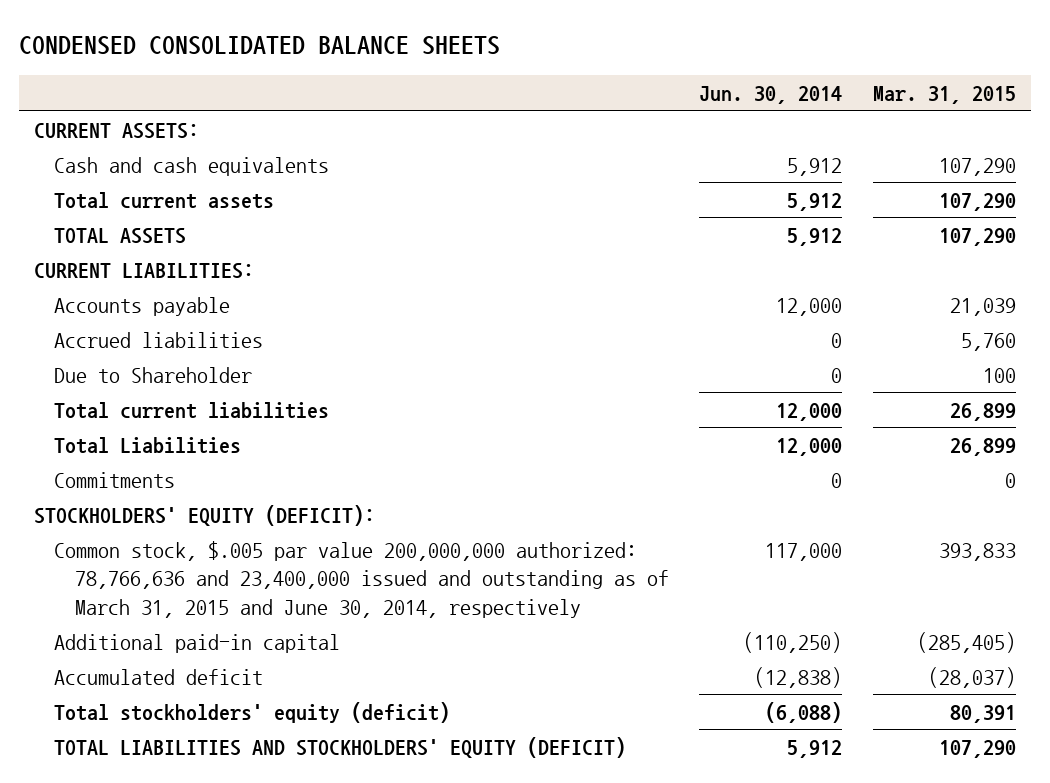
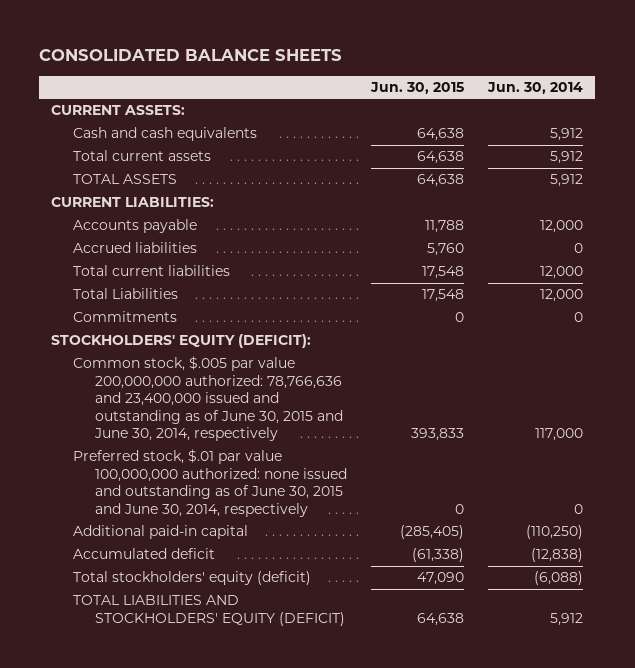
- CONDENSED CONSOLIDATED BALANCE SHEETS
+ CONSOLIDATED BALANCE SHEETS
- | Jun. 30, 2014 | Mar. 31, 2015
+ | Jun. 30, 2015 | Jun. 30, 2014
- Due to Shareholder | 0 | 100
- Common stock, $.005 par value 200,000,000 authorized: 78,766,636 and 23,400,000 issued and outstanding as of March 31, 2015 and June 30, 2014, respectively | 117,000 | 393,833
+ Common stock, $.005 par value 200,000,000 authorized: 78,766,636 and 23,400,000 issued and outstanding as of June 30, 2015 and June 30, 2014, respectively | 393,833 | 117,000
+ Preferred stock, $.01 par value 100,000,000 authorized: none issued and outstanding as of June 30, 2015 and June 30, 2014, respectively | 0 | 0

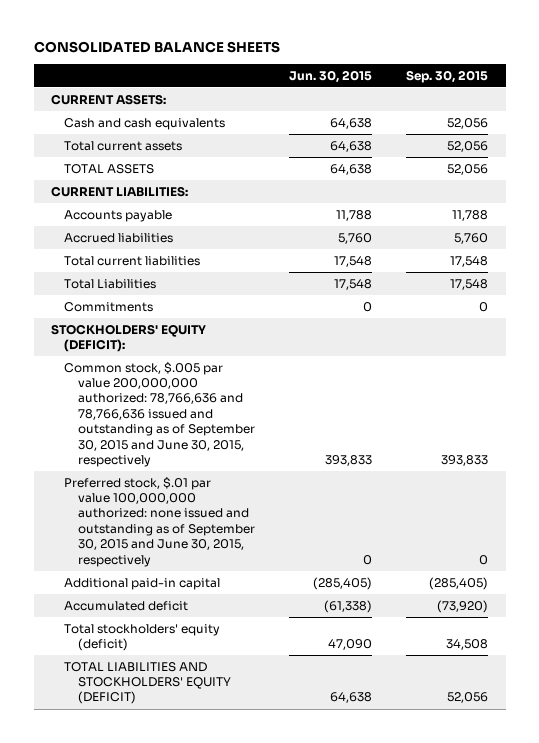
- | Jun. 30, 2015 | Jun. 30, 2014
+ | Jun. 30, 2015 | Sep. 30, 2015
- Common stock, $.005 par value 200,000,000 authorized: 78,766,636 and 23,400,000 issued and outstanding as of June 30, 2015 and June 30, 2014, respectively | 393,833 | 117,000
- Preferred stock, $.01 par value 100,000,000 authorized: none issued and outstanding as of June 30, 2015 and June 30, 2014, respectively | 0 | 0
+ Common stock, $.005 par value 200,000,000 authorized: 78,766,636 and 78,766,636 issued and outstanding as of September 30, 2015 and June 30, 2015, respectively | 393,833 | 393,833
+ Preferred stock, $.01 par value 100,000,000 authorized: none issued and outstanding as of September 30, 2015 and June 30, 2015, respectively | 0 | 0

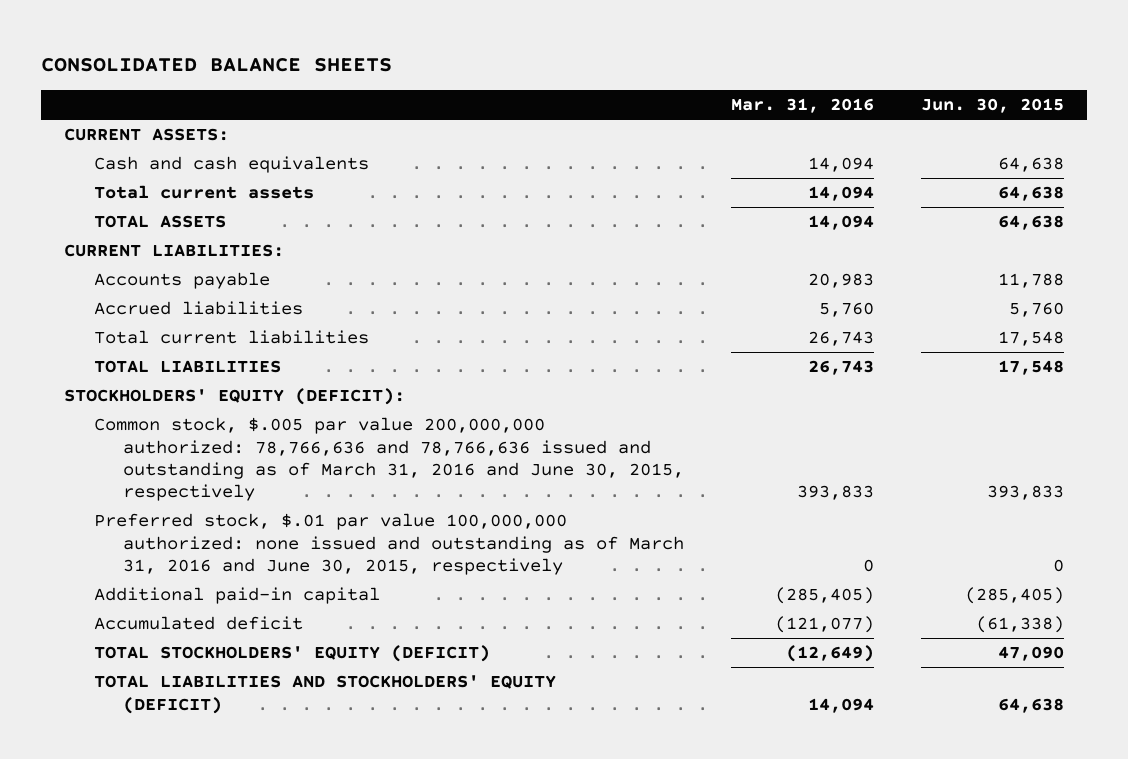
- | Jun. 30, 2015 | Sep. 30, 2015
+ | Mar. 31, 2016 | Jun. 30, 2015
- Total Liabilities | 17,548 | 17,548
- Commitments | 0 | 0
+ TOTAL LIABILITIES | 26,743 | 17,548
- Common stock, $.005 par value 200,000,000 authorized: 78,766,636 and 78,766,636 issued and outstanding as of September 30, 2015 and June 30, 2015, respectively | 393,833 | 393,833
- Preferred stock, $.01 par value 100,000,000 authorized: none issued and outstanding as of September 30, 2015 and June 30, 2015, respectively | 0 | 0
+ Common stock, $.005 par value 200,000,000 authorized: 78,766,636 and 78,766,636 issued and outstanding as of March 31, 2016 and June 30, 2015, respectively | 393,833 | 393,833
+ Preferred stock, $.01 par value 100,000,000 authorized: none issued and outstanding as of March 31, 2016 and June 30, 2015, respectively | 0 | 0
- Total stockholders' equity (deficit) | 47,090 | 34,508
+ TOTAL STOCKHOLDERS' EQUITY (DEFICIT) | (12,649) | 47,090

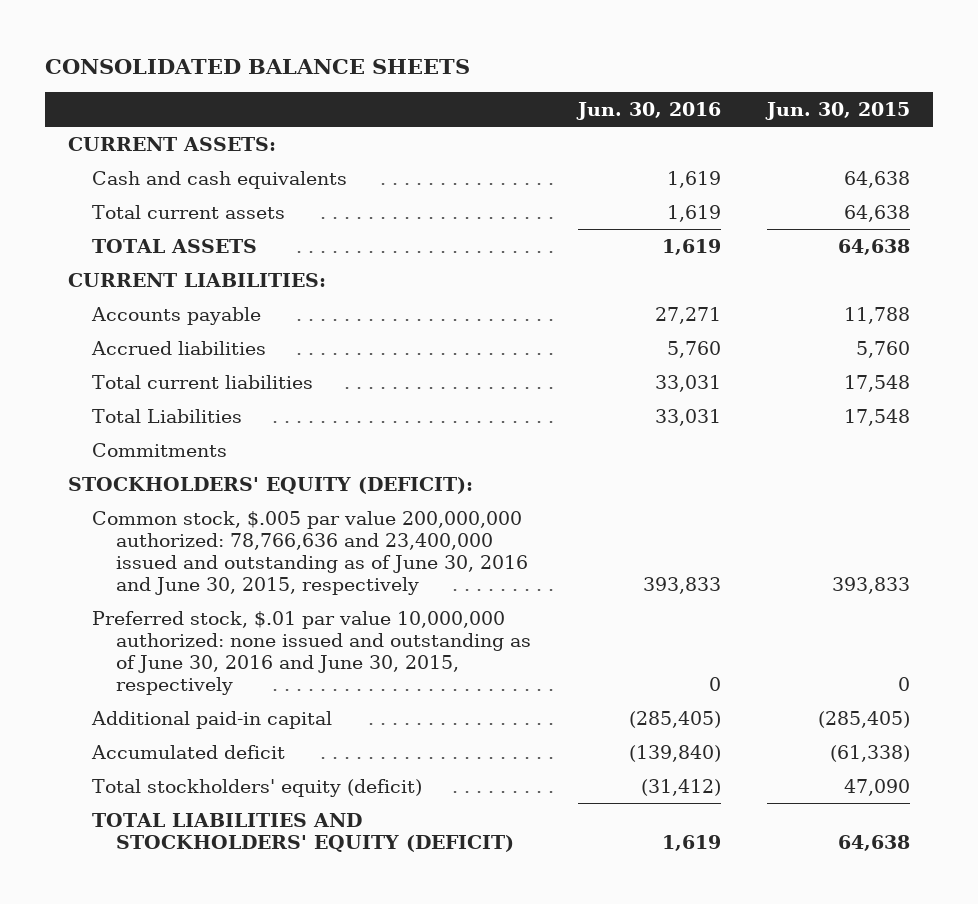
- | Mar. 31, 2016 | Jun. 30, 2015
+ | Jun. 30, 2016 | Jun. 30, 2015
- TOTAL LIABILITIES | 26,743 | 17,548
+ Total Liabilities | 33,031 | 17,548
+ Commitments
- Common stock, $.005 par value 200,000,000 authorized: 78,766,636 and 78,766,636 issued and outstanding as of March 31, 2016 and June 30, 2015, respectively | 393,833 | 393,833
- Preferred stock, $.01 par value 100,000,000 authorized: none issued and outstanding as of March 31, 2016 and June 30, 2015, respectively | 0 | 0
+ Common stock, $.005 par value 200,000,000 authorized: 78,766,636 and 23,400,000 issued and outstanding as of June 30, 2016 and June 30, 2015, respectively | 393,833 | 393,833
+ Preferred stock, $.01 par value 10,000,000 authorized: none issued and outstanding as of June 30, 2016 and June 30, 2015, respectively | 0 | 0
- TOTAL STOCKHOLDERS' EQUITY (DEFICIT) | (12,649) | 47,090
+ Total stockholders' equity (deficit) | (31,412) | 47,090

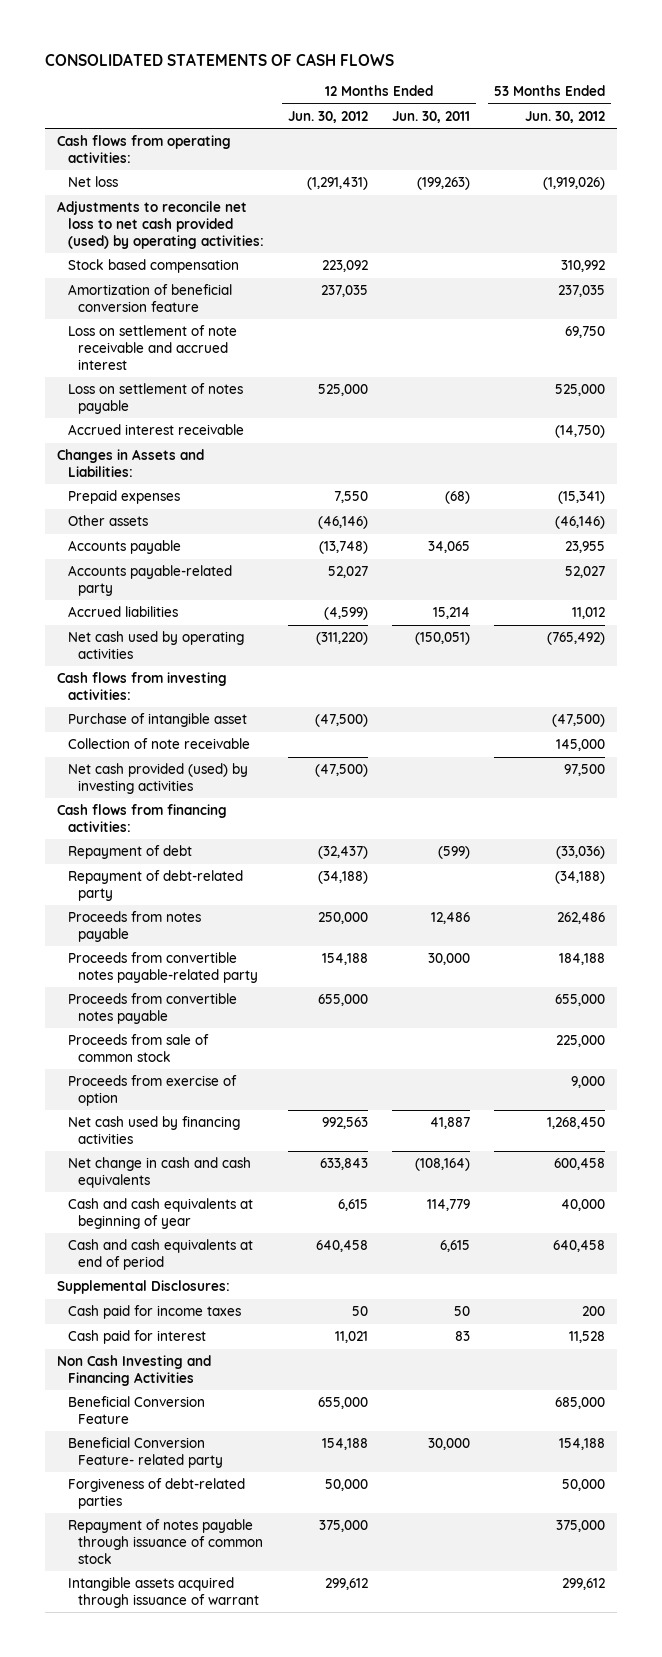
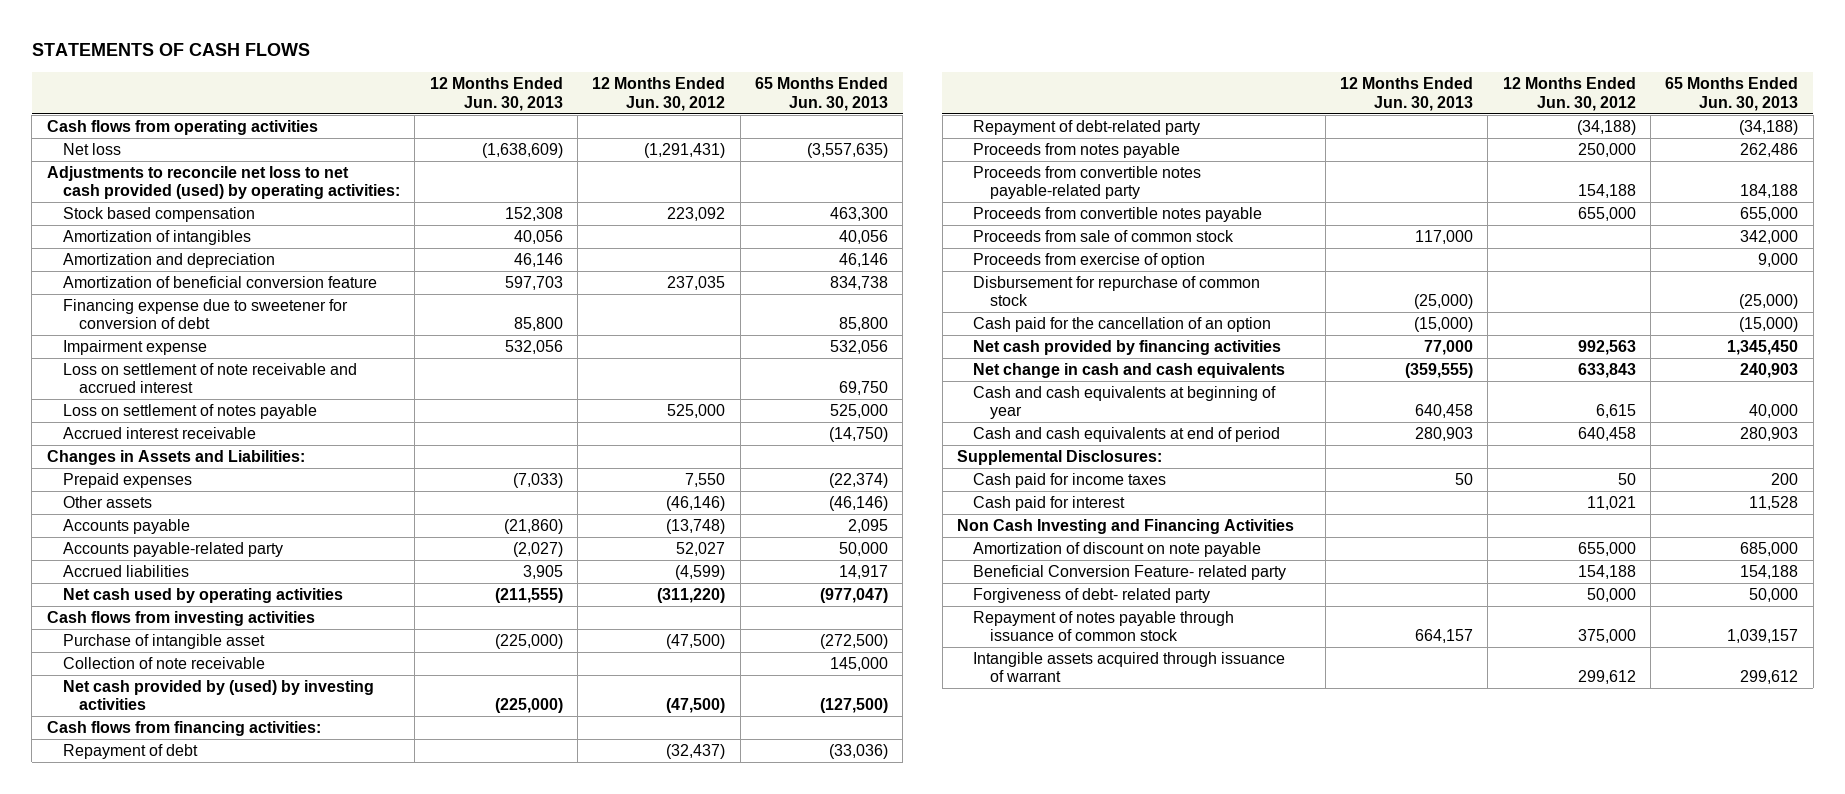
- CONSOLIDATED STATEMENTS OF CASH FLOWS
+ STATEMENTS OF CASH FLOWS
- | 12 Months Ended Jun. 30, 2012 | 12 Months Ended Jun. 30, 2011 | 53 Months Ended Jun. 30, 2012
+ | 12 Months Ended Jun. 30, 2013 | 12 Months Ended Jun. 30, 2012 | 65 Months Ended Jun. 30, 2013
- Cash flows from operating activities:
+ Cash flows from operating activities
+ Amortization of intangibles | 40,056 | | 40,056
+ Amortization and depreciation | 46,146 | | 46,146
+ Financing expense due to sweetener for conversion of debt | 85,800 | | 85,800
+ Impairment expense | 532,056 | | 532,056
- Cash flows from investing activities:
+ Cash flows from investing activities
- Net cash provided (used) by investing activities | (47,500) | | 97,500
+ Net cash provided by (used) by investing activities | (225,000) | (47,500) | (127,500)
- Net cash used by financing activities | 992,563 | 41,887 | 1,268,450
+ Disbursement for repurchase of common stock | (25,000) | | (25,000)
+ Cash paid for the cancellation of an option | (15,000) | | (15,000)
+ Net cash provided by financing activities | 77,000 | 992,563 | 1,345,450
- Beneficial Conversion Feature | 655,000 | | 685,000
+ Amortization of discount on note payable | | 655,000 | 685,000
- Forgiveness of debt-related parties | 50,000 | | 50,000
+ Forgiveness of debt- related party | | 50,000 | 50,000

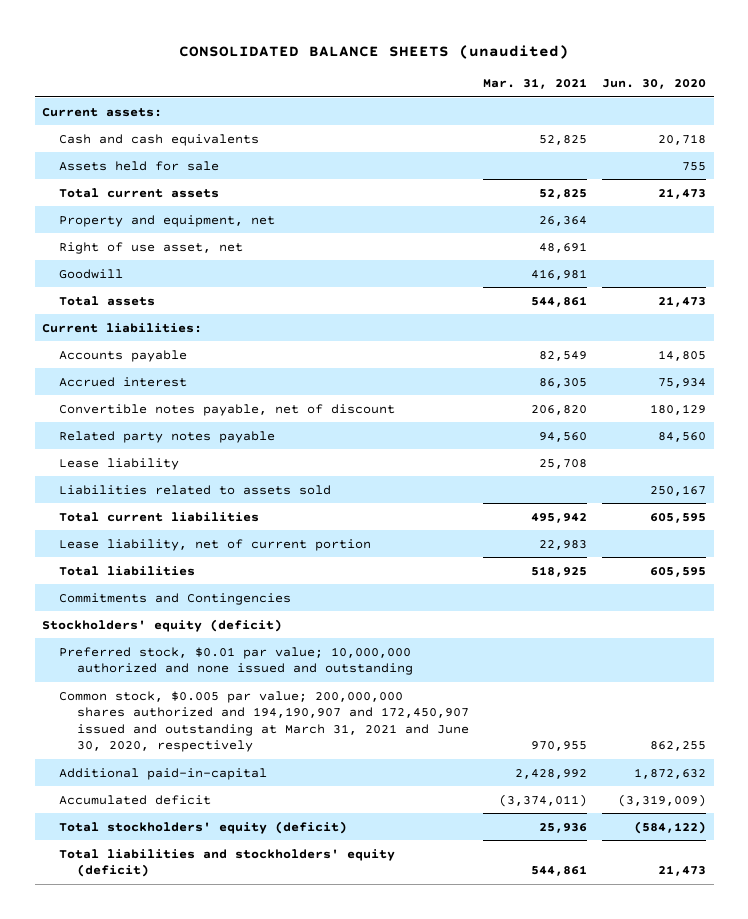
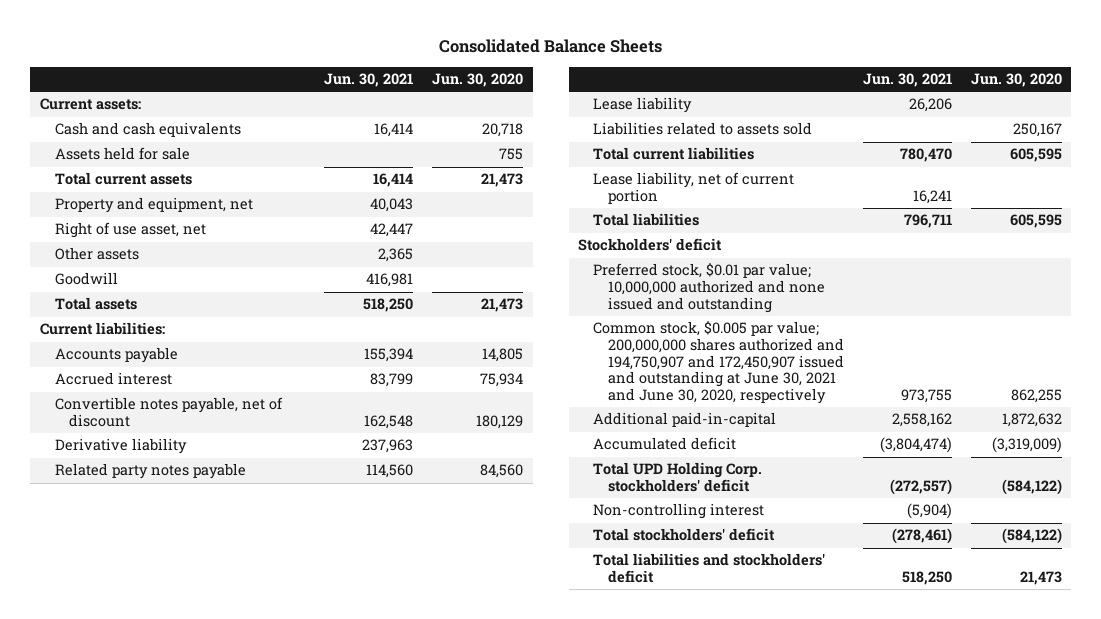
- CONSOLIDATED BALANCE SHEETS (unaudited)
+ Consolidated Balance Sheets
- | Mar. 31, 2021 | Jun. 30, 2020
+ | Jun. 30, 2021 | Jun. 30, 2020
+ Other assets | 2,365 |
+ Derivative liability | 237,963 |
- Commitments and Contingencies
- Stockholders' equity (deficit)
+ Stockholders' deficit
- Common stock, $0.005 par value; 200,000,000 shares authorized and 194,190,907 and 172,450,907 issued and outstanding at March 31, 2021 and June 30, 2020, respectively | 970,955 | 862,255
+ Common stock, $0.005 par value; 200,000,000 shares authorized and 194,750,907 and 172,450,907 issued and outstanding at June 30, 2021 and June 30, 2020, respectively | 973,755 | 862,255
- Total stockholders' equity (deficit) | 25,936 | (584,122)
- Total liabilities and stockholders' equity (deficit) | 544,861 | 21,473
+ Total UPD Holding Corp. stockholders' deficit | (272,557) | (584,122)
+ Non-controlling interest | (5,904) |
+ Total stockholders' deficit | (278,461) | (584,122)
+ Total liabilities and stockholders' deficit | 518,250 | 21,473

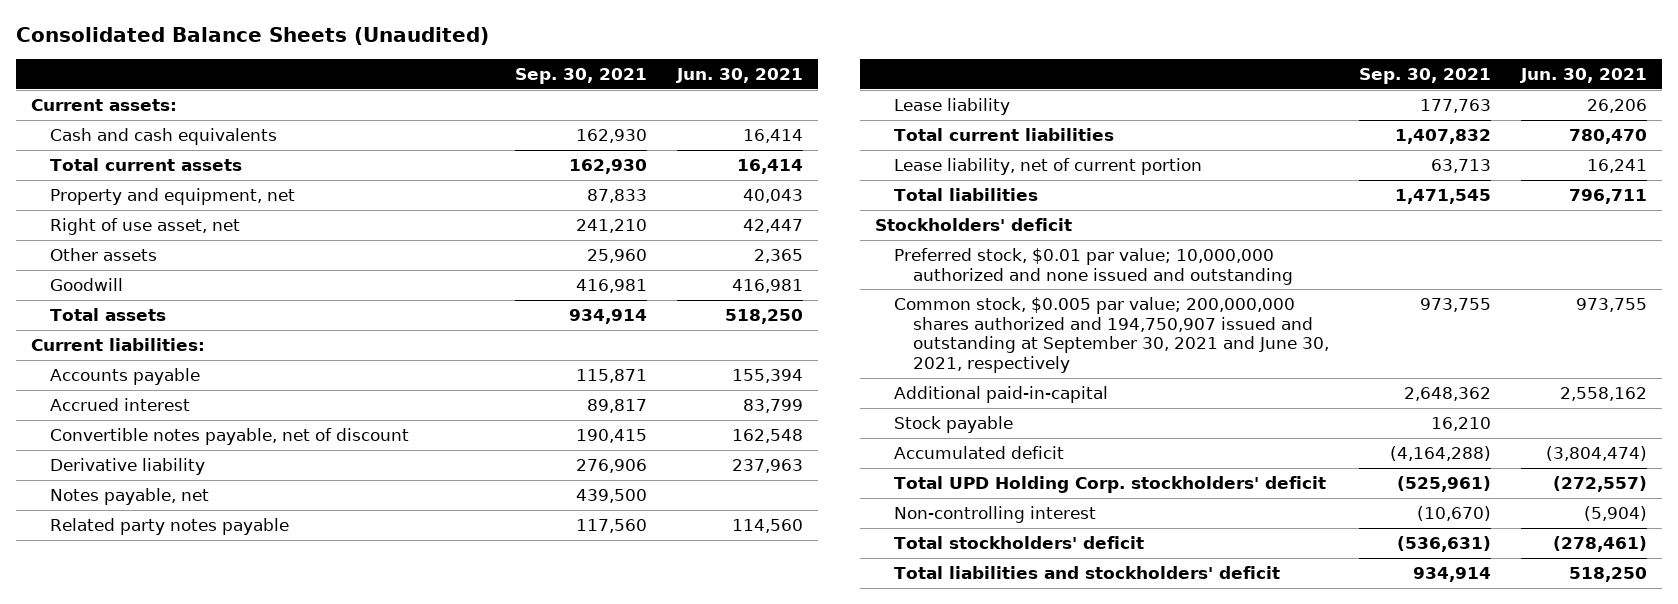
- Consolidated Balance Sheets
+ Consolidated Balance Sheets (Unaudited)
- | Jun. 30, 2021 | Jun. 30, 2020
+ | Sep. 30, 2021 | Jun. 30, 2021
- Assets held for sale | | 755
+ Notes payable, net | 439,500 |
- Liabilities related to assets sold | | 250,167
- Common stock, $0.005 par value; 200,000,000 shares authorized and 194,750,907 and 172,450,907 issued and outstanding at June 30, 2021 and June 30, 2020, respectively | 973,755 | 862,255
+ Common stock, $0.005 par value; 200,000,000 shares authorized and 194,750,907 issued and outstanding at September 30, 2021 and June 30, 2021, respectively | 973,755 | 973,755
+ Stock payable | 16,210 |

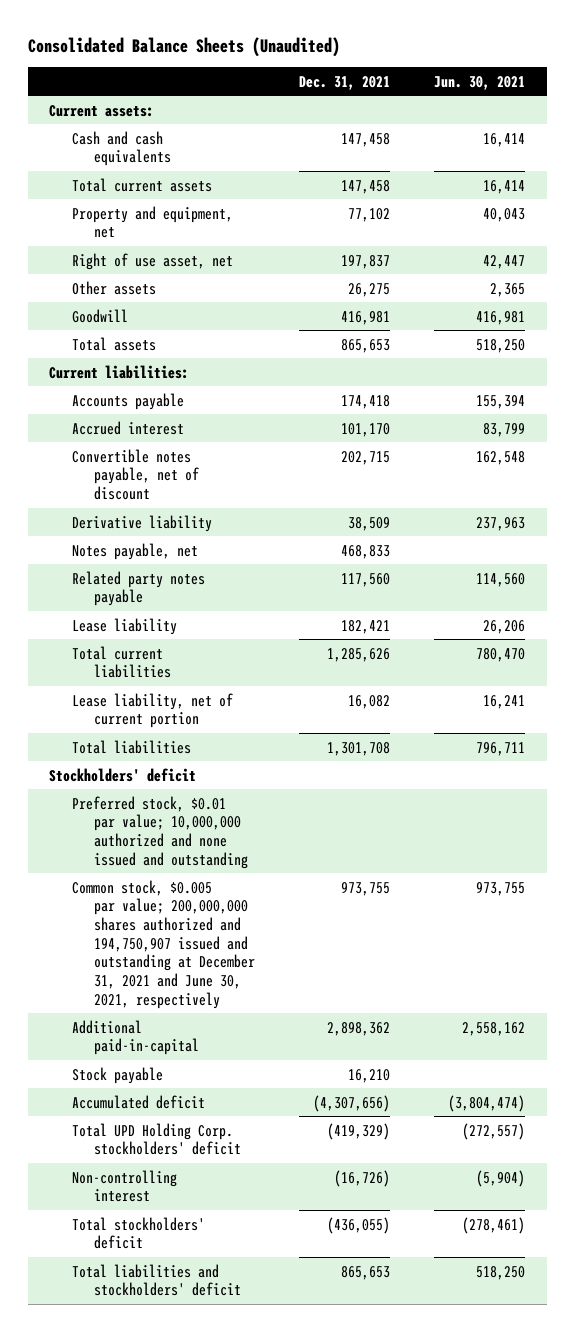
- | Sep. 30, 2021 | Jun. 30, 2021
+ | Dec. 31, 2021 | Jun. 30, 2021
- Common stock, $0.005 par value; 200,000,000 shares authorized and 194,750,907 issued and outstanding at September 30, 2021 and June 30, 2021, respectively | 973,755 | 973,755
+ Common stock, $0.005 par value; 200,000,000 shares authorized and 194,750,907 issued and outstanding at December 31, 2021 and June 30, 2021, respectively | 973,755 | 973,755

